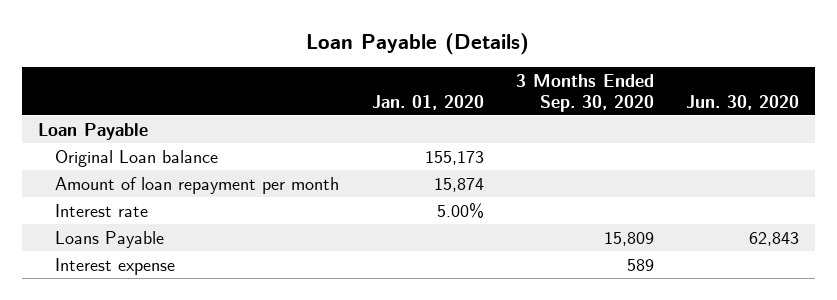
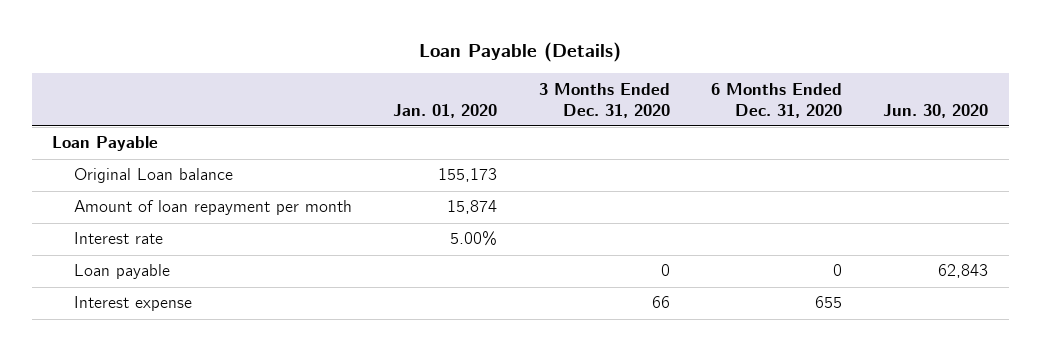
- | Jan. 01, 2020 | 3 Months Ended Sep. 30, 2020 | Jun. 30, 2020
+ | Jan. 01, 2020 | 3 Months Ended Dec. 31, 2020 | 6 Months Ended Dec. 31, 2020 | Jun. 30, 2020
- Loans Payable | | 15,809 | 62,843
+ Loan payable | | 0 | 0 | 62,843

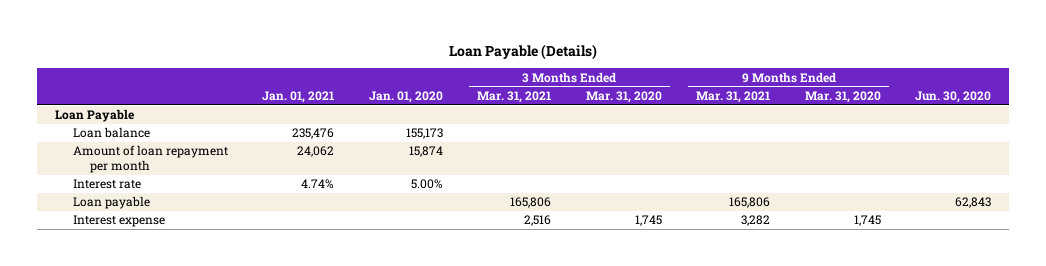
- | Jan. 01, 2020 | 3 Months Ended Dec. 31, 2020 | 6 Months Ended Dec. 31, 2020 | Jun. 30, 2020
+ | Jan. 01, 2021 | Jan. 01, 2020 | 3 Months Ended Mar. 31, 2021 | 3 Months Ended Mar. 31, 2020 | 9 Months Ended Mar. 31, 2021 | 9 Months Ended Mar. 31, 2020 | Jun. 30, 2020
- Original Loan balance | 155,173 | | |
+ Loan balance | 235,476 | 155,173 | | | | |

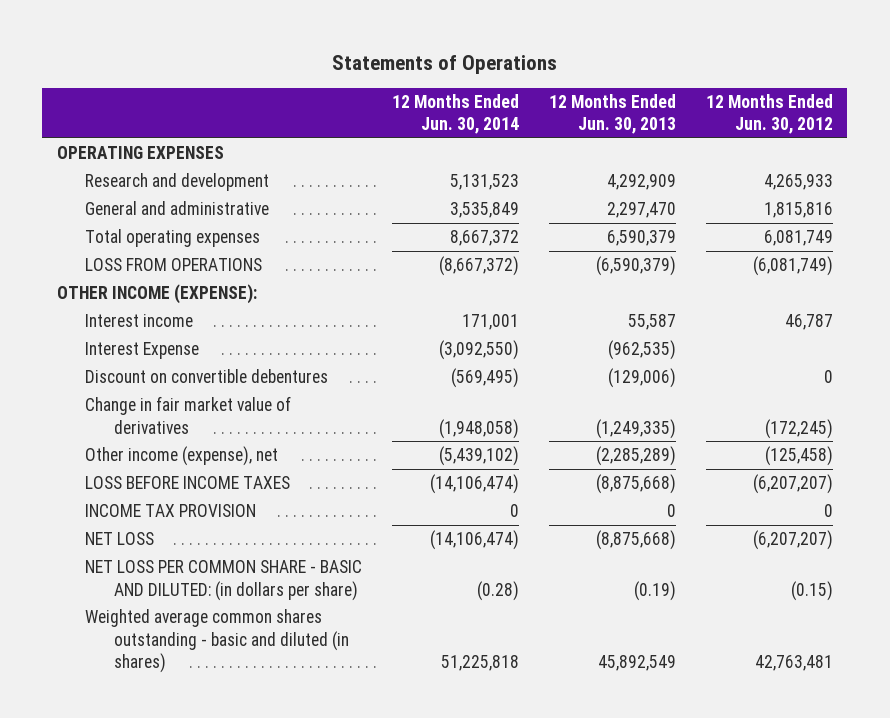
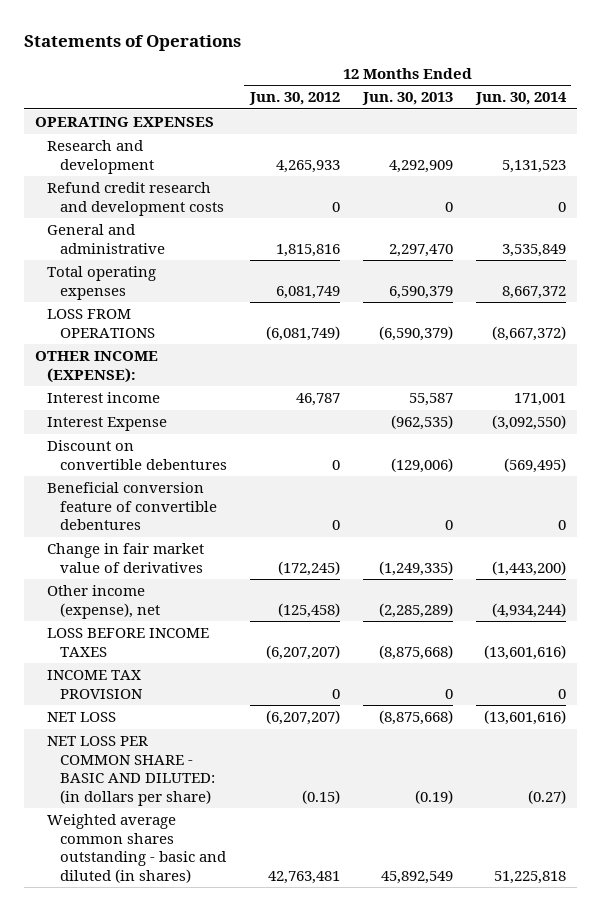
- | 12 Months Ended Jun. 30, 2014 | 12 Months Ended Jun. 30, 2013 | 12 Months Ended Jun. 30, 2012
+ | 12 Months Ended Jun. 30, 2012 | 12 Months Ended Jun. 30, 2013 | 12 Months Ended Jun. 30, 2014
+ Refund credit research and development costs | 0 | 0 | 0
- Change in fair market value of derivatives | (1,948,058) | (1,249,335) | (172,245)
- Other income (expense), net | (5,439,102) | (2,285,289) | (125,458)
- LOSS BEFORE INCOME TAXES | (14,106,474) | (8,875,668) | (6,207,207)
+ Beneficial conversion feature of convertible debentures | 0 | 0 | 0
+ Change in fair market value of derivatives | (172,245) | (1,249,335) | (1,443,200)
+ Other income (expense), net | (125,458) | (2,285,289) | (4,934,244)
+ LOSS BEFORE INCOME TAXES | (6,207,207) | (8,875,668) | (13,601,616)
- NET LOSS | (14,106,474) | (8,875,668) | (6,207,207)
- NET LOSS PER COMMON SHARE - BASIC AND DILUTED: (in dollars per share) | (0.28) | (0.19) | (0.15)
+ NET LOSS | (6,207,207) | (8,875,668) | (13,601,616)
+ NET LOSS PER COMMON SHARE - BASIC AND DILUTED: (in dollars per share) | (0.15) | (0.19) | (0.27)

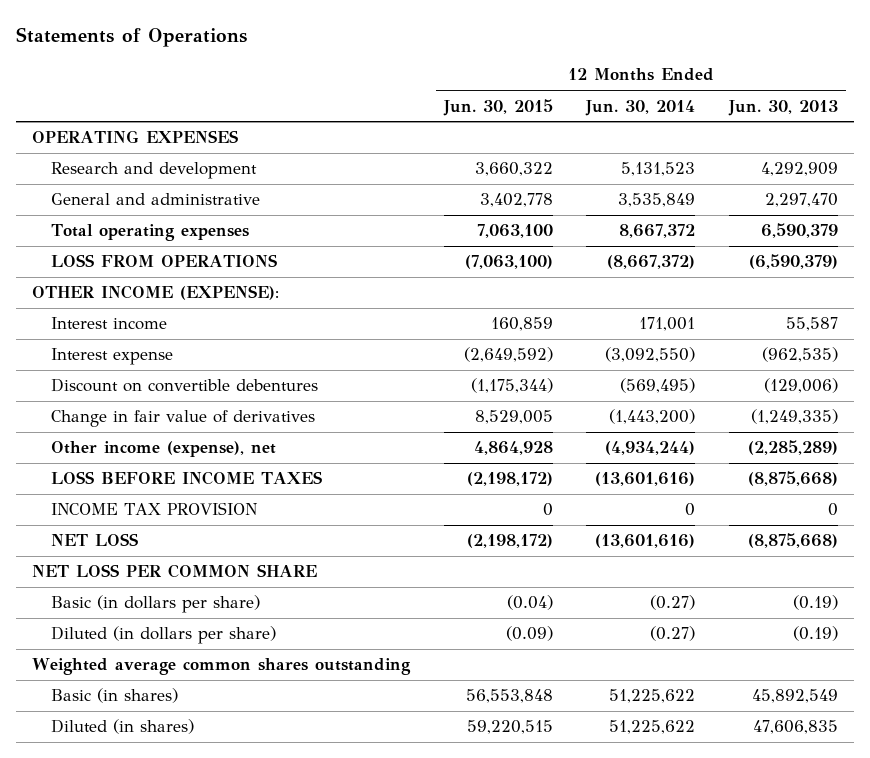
- | 12 Months Ended Jun. 30, 2012 | 12 Months Ended Jun. 30, 2013 | 12 Months Ended Jun. 30, 2014
+ | 12 Months Ended Jun. 30, 2015 | 12 Months Ended Jun. 30, 2014 | 12 Months Ended Jun. 30, 2013
- Refund credit research and development costs | 0 | 0 | 0
- Interest Expense | | (962,535) | (3,092,550)
+ Interest expense | (2,649,592) | (3,092,550) | (962,535)
- Beneficial conversion feature of convertible debentures | 0 | 0 | 0
- Change in fair market value of derivatives | (172,245) | (1,249,335) | (1,443,200)
+ Change in fair value of derivatives | 8,529,005 | (1,443,200) | (1,249,335)
- NET LOSS PER COMMON SHARE - BASIC AND DILUTED: (in dollars per share) | (0.15) | (0.19) | (0.27)
- Weighted average common shares outstanding - basic and diluted (in shares) | 42,763,481 | 45,892,549 | 51,225,818
+ NET LOSS PER COMMON SHARE
+ Basic (in dollars per share) | (0.04) | (0.27) | (0.19)
+ Diluted (in dollars per share) | (0.09) | (0.27) | (0.19)
+ Weighted average common shares outstanding
+ Basic (in shares) | 56,553,848 | 51,225,622 | 45,892,549
+ Diluted (in shares) | 59,220,515 | 51,225,622 | 47,606,835

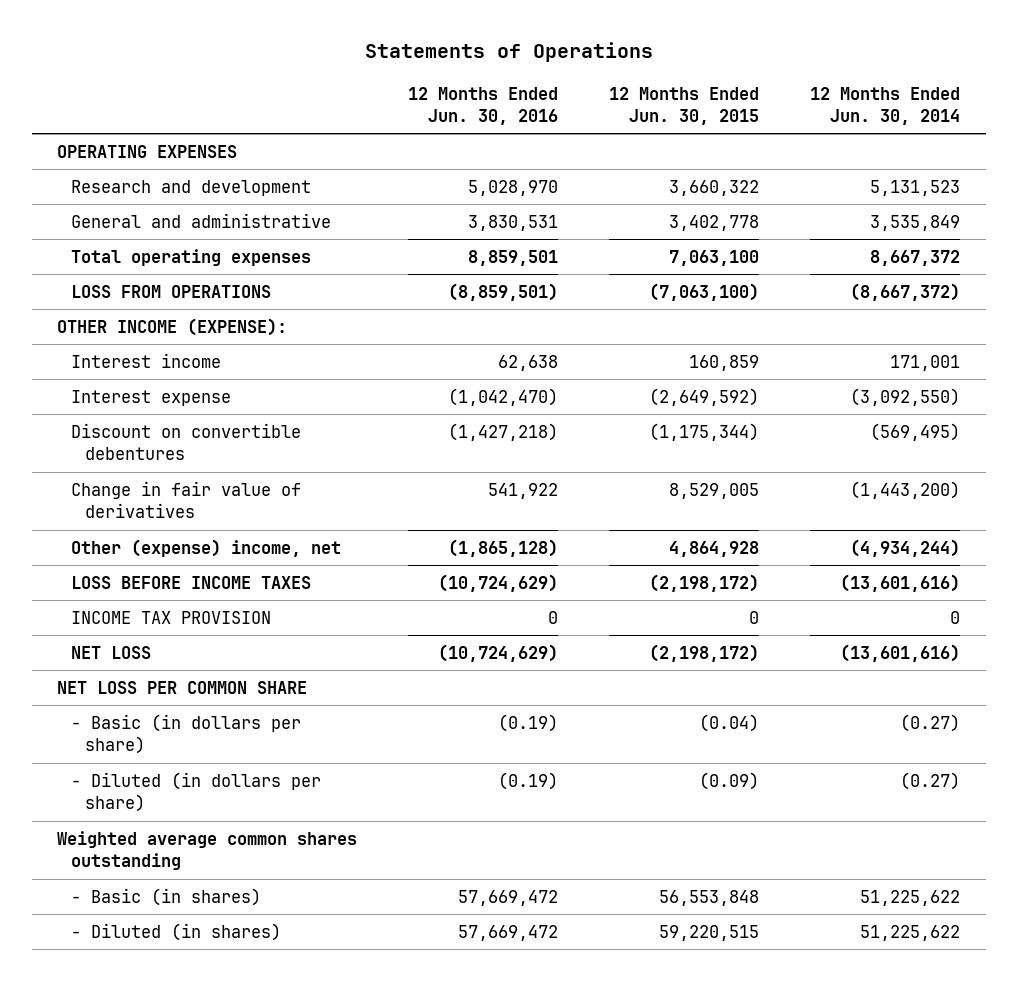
- | 12 Months Ended Jun. 30, 2015 | 12 Months Ended Jun. 30, 2014 | 12 Months Ended Jun. 30, 2013
+ | 12 Months Ended Jun. 30, 2016 | 12 Months Ended Jun. 30, 2015 | 12 Months Ended Jun. 30, 2014
- Other income (expense), net | 4,864,928 | (4,934,244) | (2,285,289)
+ Other (expense) income, net | (1,865,128) | 4,864,928 | (4,934,244)
- Basic (in dollars per share) | (0.04) | (0.27) | (0.19)
- Diluted (in dollars per share) | (0.09) | (0.27) | (0.19)
+ - Basic (in dollars per share) | (0.19) | (0.04) | (0.27)
+ - Diluted (in dollars per share) | (0.19) | (0.09) | (0.27)
- Basic (in shares) | 56,553,848 | 51,225,622 | 45,892,549
- Diluted (in shares) | 59,220,515 | 51,225,622 | 47,606,835
+ - Basic (in shares) | 57,669,472 | 56,553,848 | 51,225,622
+ - Diluted (in shares) | 57,669,472 | 59,220,515 | 51,225,622

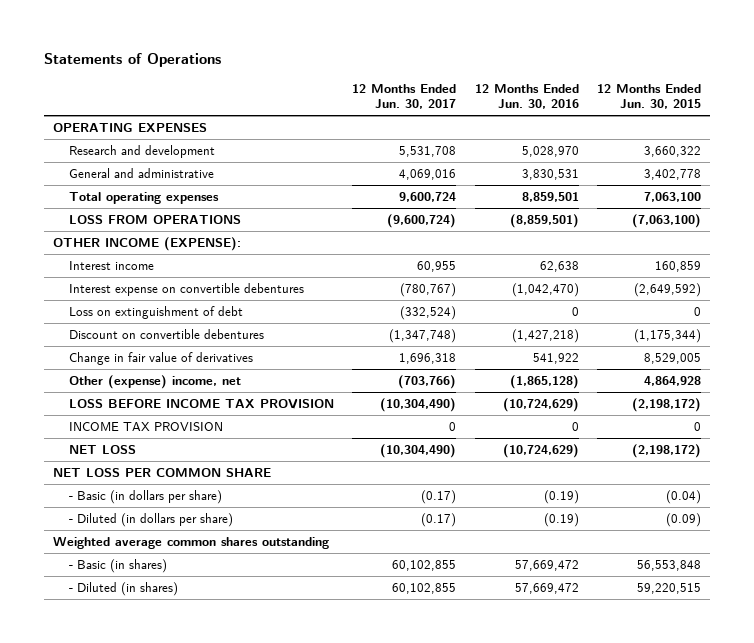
- | 12 Months Ended Jun. 30, 2016 | 12 Months Ended Jun. 30, 2015 | 12 Months Ended Jun. 30, 2014
+ | 12 Months Ended Jun. 30, 2017 | 12 Months Ended Jun. 30, 2016 | 12 Months Ended Jun. 30, 2015
- Interest expense | (1,042,470) | (2,649,592) | (3,092,550)
+ Interest expense on convertible debentures | (780,767) | (1,042,470) | (2,649,592)
+ Loss on extinguishment of debt | (332,524) | 0 | 0
- LOSS BEFORE INCOME TAXES | (10,724,629) | (2,198,172) | (13,601,616)
+ LOSS BEFORE INCOME TAX PROVISION | (10,304,490) | (10,724,629) | (2,198,172)

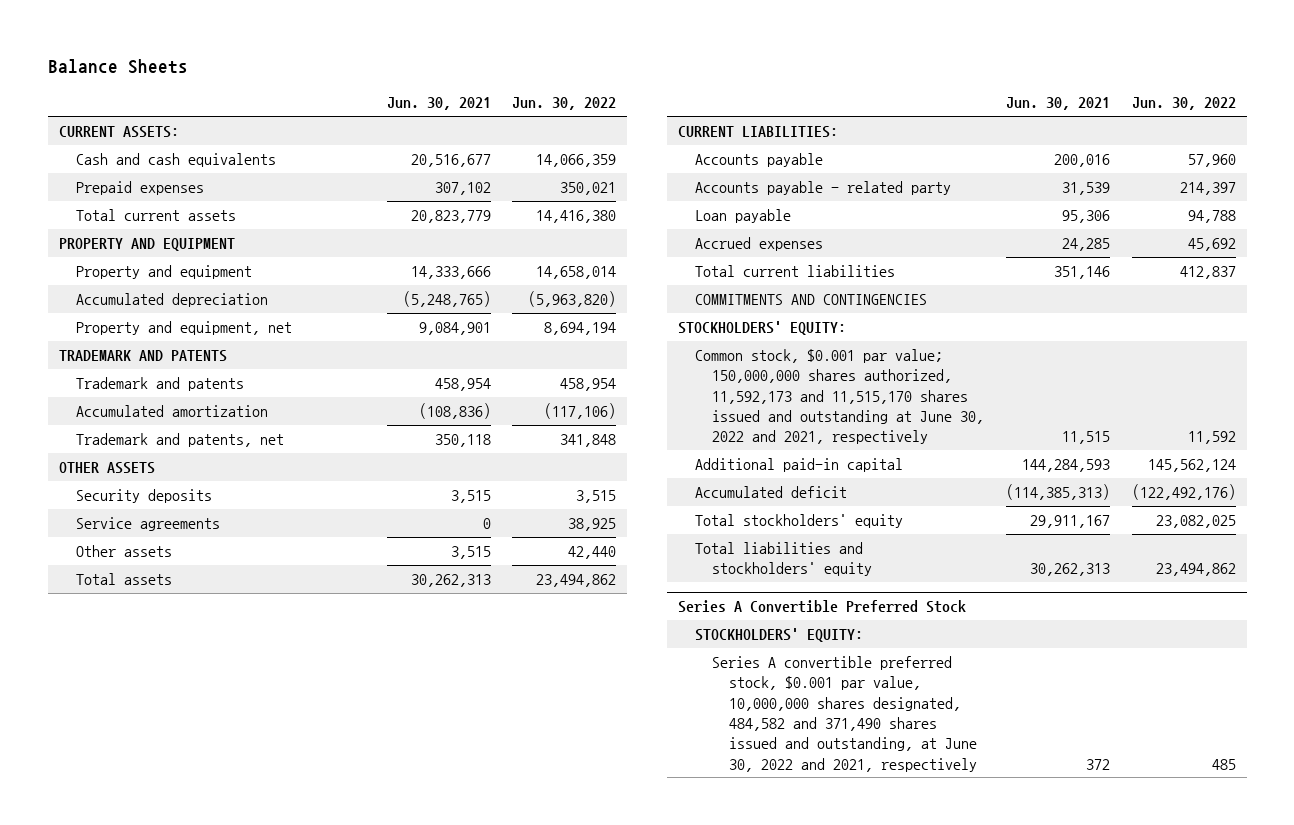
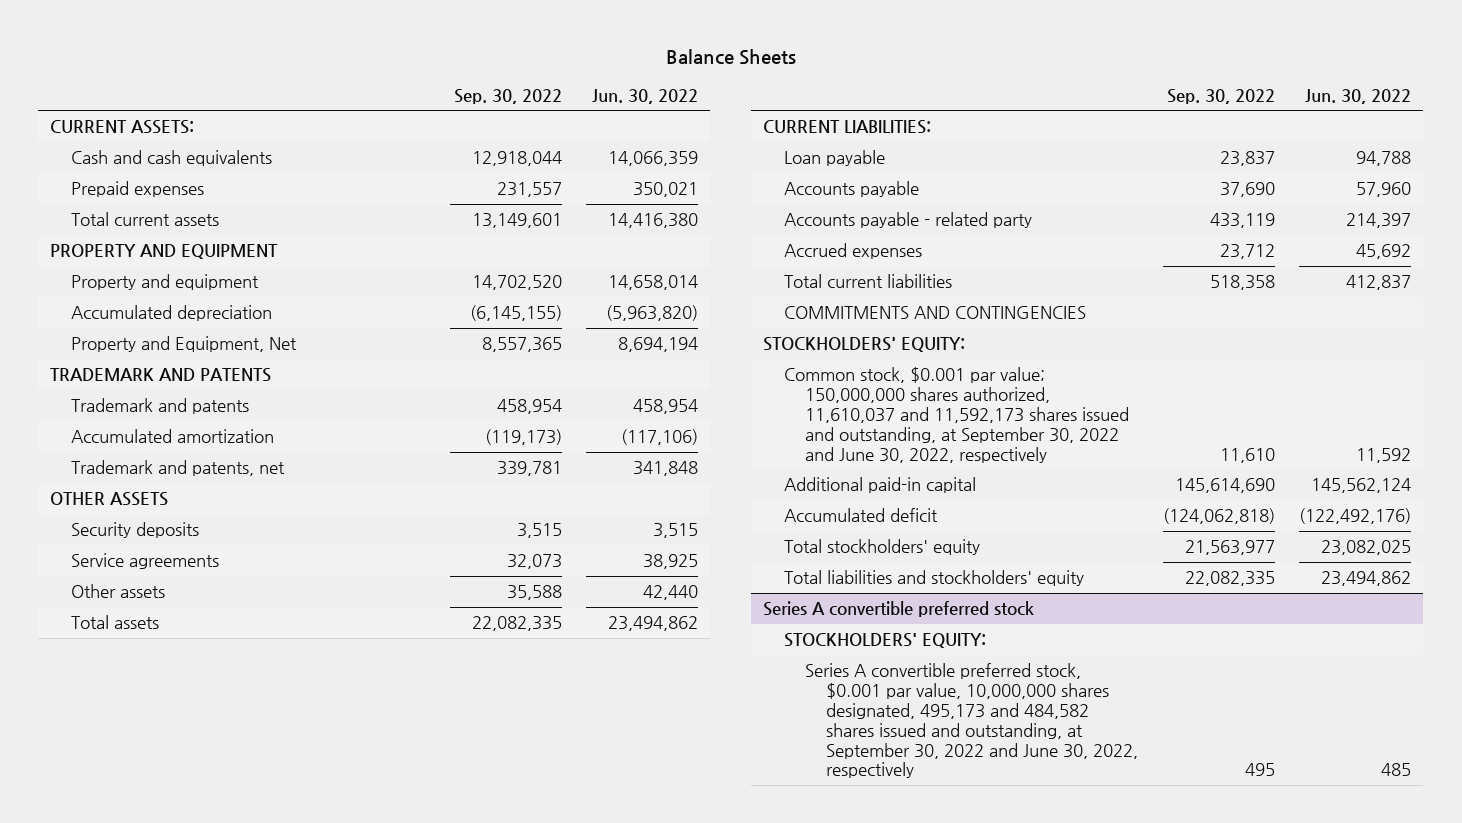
- | Jun. 30, 2021 | Jun. 30, 2022
+ | Sep. 30, 2022 | Jun. 30, 2022
- Property and equipment, net | 9,084,901 | 8,694,194
+ Property and Equipment, Net | 8,557,365 | 8,694,194
moved up: Loan payable | 23,837 | 94,788
- Common stock, $0.001 par value; 150,000,000 shares authorized, 11,592,173 and 11,515,170 shares issued and outstanding at June 30, 2022 and 2021, respectively | 11,515 | 11,592
+ Common stock, $0.001 par value; 150,000,000 shares authorized, 11,610,037 and 11,592,173 shares issued and outstanding, at September 30, 2022 and June 30, 2022, respectively | 11,610 | 11,592
- Series A Convertible Preferred Stock
+ Series A convertible preferred stock
- Series A convertible preferred stock, $0.001 par value, 10,000,000 shares designated, 484,582 and 371,490 shares issued and outstanding, at June 30, 2022 and 2021, respectively | 372 | 485
+ Series A convertible preferred stock, $0.001 par value, 10,000,000 shares designated, 495,173 and 484,582 shares issued and outstanding, at September 30, 2022 and June 30, 2022, respectively | 495 | 485

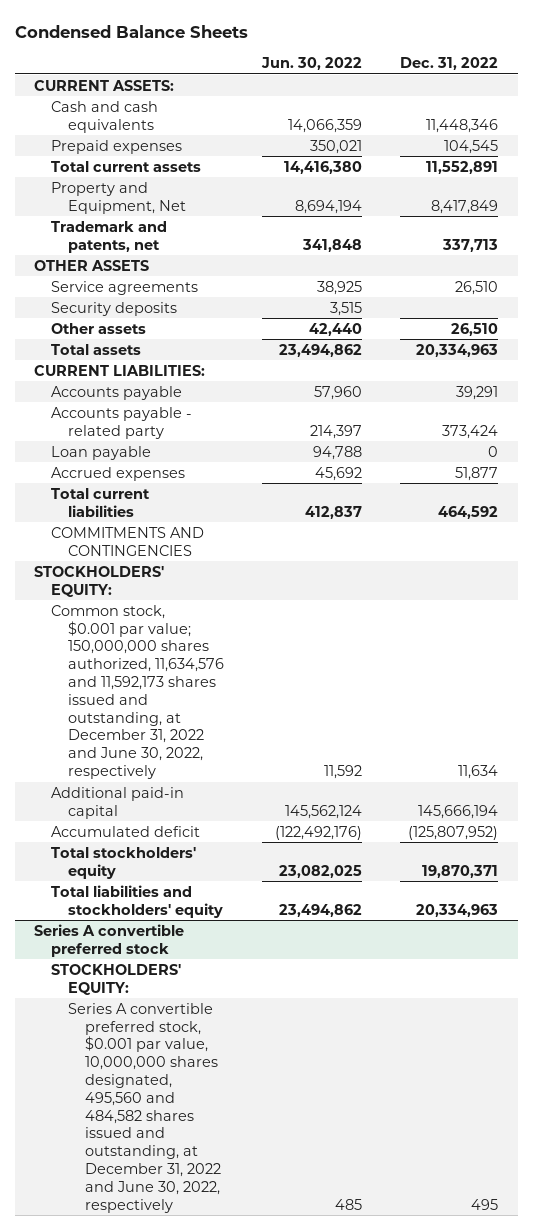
- Balance Sheets
+ Condensed Balance Sheets
- | Sep. 30, 2022 | Jun. 30, 2022
+ | Jun. 30, 2022 | Dec. 31, 2022
- PROPERTY AND EQUIPMENT
- Property and equipment | 14,702,520 | 14,658,014
- Accumulated depreciation | (6,145,155) | (5,963,820)
- TRADEMARK AND PATENTS
- Trademark and patents | 458,954 | 458,954
- Accumulated amortization | (119,173) | (117,106)
moved down: Security deposits | 3,515 |
moved down: Loan payable | 94,788 | 0
- Common stock, $0.001 par value; 150,000,000 shares authorized, 11,610,037 and 11,592,173 shares issued and outstanding, at September 30, 2022 and June 30, 2022, respectively | 11,610 | 11,592
+ Common stock, $0.001 par value; 150,000,000 shares authorized, 11,634,576 and 11,592,173 shares issued and outstanding, at December 31, 2022 and June 30, 2022, respectively | 11,592 | 11,634
@ Series A convertible preferred stock
- Series A convertible preferred stock, $0.001 par value, 10,000,000 shares designated, 495,173 and 484,582 shares issued and outstanding, at September 30, 2022 and June 30, 2022, respectively | 495 | 485
+ Series A convertible preferred stock, $0.001 par value, 10,000,000 shares designated, 495,560 and 484,582 shares issued and outstanding, at December 31, 2022 and June 30, 2022, respectively | 485 | 495

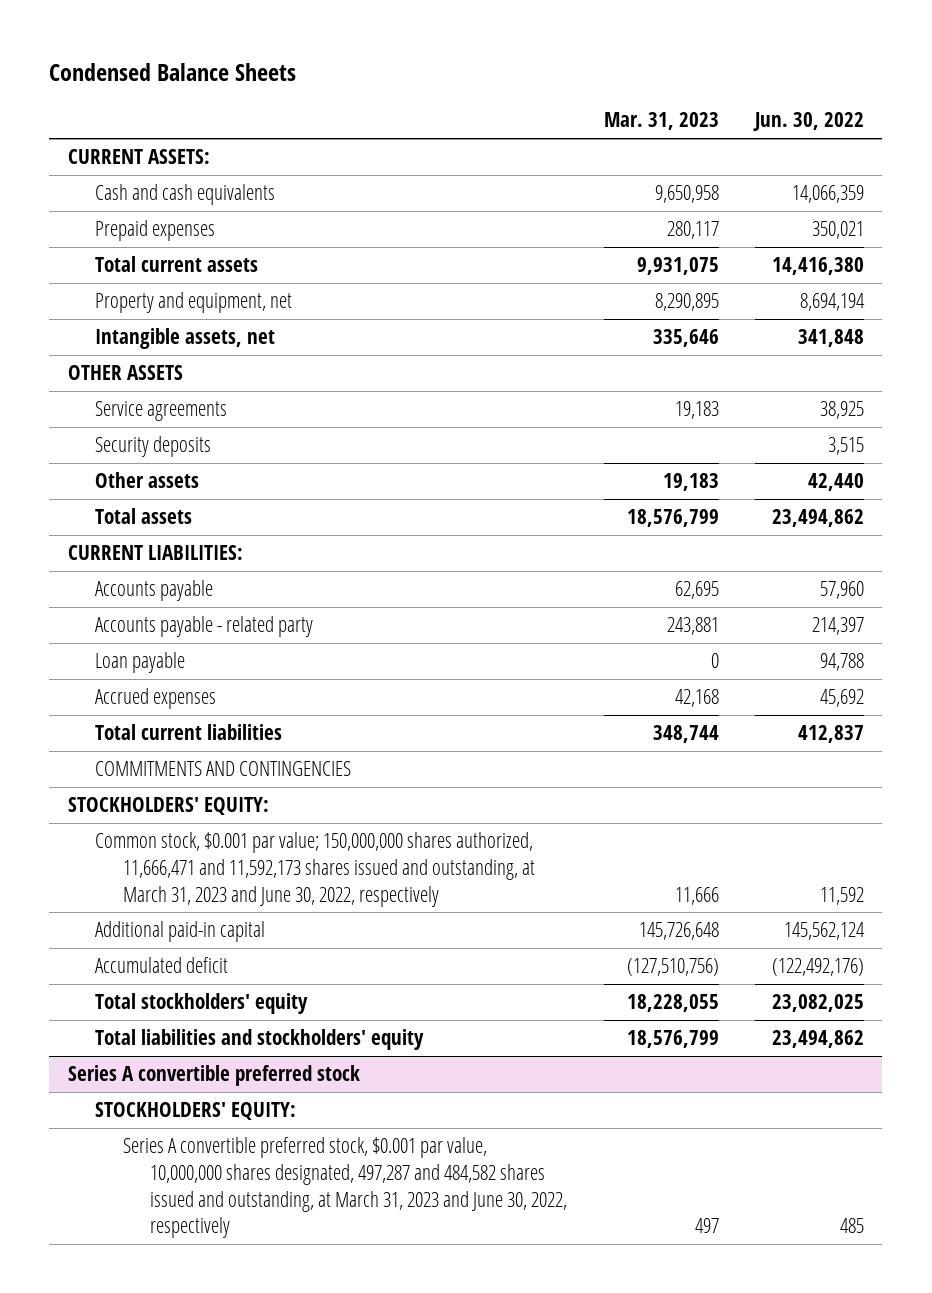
- | Jun. 30, 2022 | Dec. 31, 2022
+ | Mar. 31, 2023 | Jun. 30, 2022
- Property and Equipment, Net | 8,694,194 | 8,417,849
- Trademark and patents, net | 341,848 | 337,713
+ Property and equipment, net | 8,290,895 | 8,694,194
+ Intangible assets, net | 335,646 | 341,848
- Common stock, $0.001 par value; 150,000,000 shares authorized, 11,634,576 and 11,592,173 shares issued and outstanding, at December 31, 2022 and June 30, 2022, respectively | 11,592 | 11,634
+ Common stock, $0.001 par value; 150,000,000 shares authorized, 11,666,471 and 11,592,173 shares issued and outstanding, at March 31, 2023 and June 30, 2022, respectively | 11,666 | 11,592
@ Series A convertible preferred stock
- Series A convertible preferred stock, $0.001 par value, 10,000,000 shares designated, 495,560 and 484,582 shares issued and outstanding, at December 31, 2022 and June 30, 2022, respectively | 485 | 495
+ Series A convertible preferred stock, $0.001 par value, 10,000,000 shares designated, 497,287 and 484,582 shares issued and outstanding, at March 31, 2023 and June 30, 2022, respectively | 497 | 485

